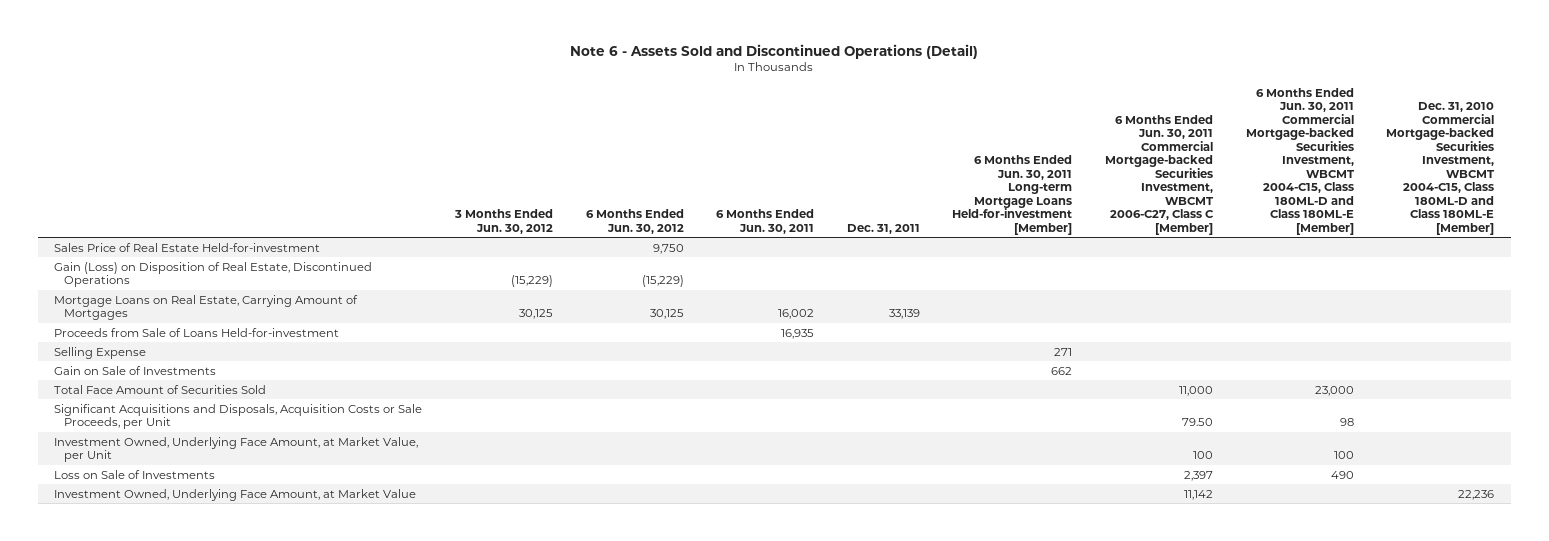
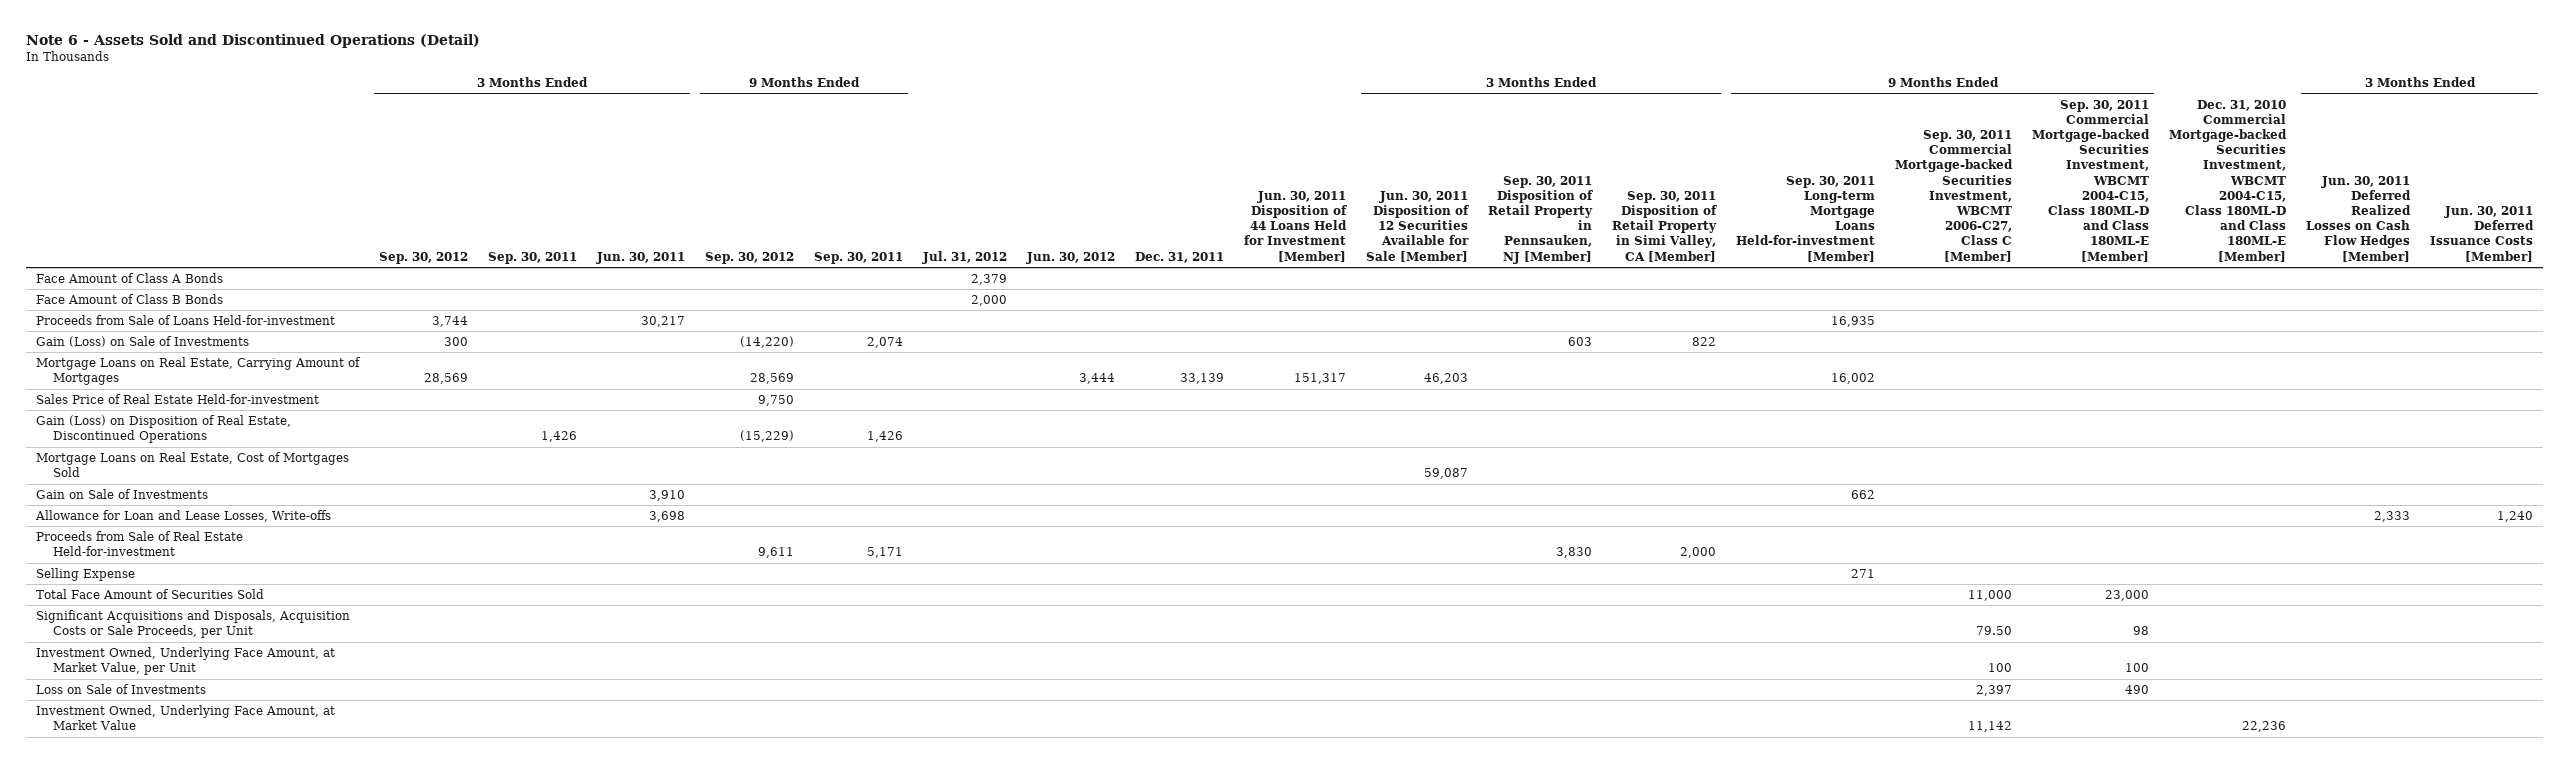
- | 3 Months Ended Jun. 30, 2012 | 6 Months Ended Jun. 30, 2012 | 6 Months Ended Jun. 30, 2011 | Dec. 31, 2011 | 6 Months Ended Jun. 30, 2011 Long-term Mortgage Loans Held-for-investment [Member] | 6 Months Ended Jun. 30, 2011 Commercial Mortgage-backed Securities Investment, WBCMT 2006-C27, Class C [Member] | 6 Months Ended Jun. 30, 2011 Commercial Mortgage-backed Securities Investment, WBCMT 2004-C15, Class 180ML-D and Class 180ML-E [Member] | Dec. 31, 2010 Commercial Mortgage-backed Securities Investment, WBCMT 2004-C15, Class 180ML-D and Class 180ML-E [Member]
+ | 3 Months Ended Sep. 30, 2012 | 3 Months Ended Sep. 30, 2011 | 3 Months Ended Jun. 30, 2011 | 9 Months Ended Sep. 30, 2012 | 9 Months Ended Sep. 30, 2011 | Jul. 31, 2012 | Jun. 30, 2012 | Dec. 31, 2011 | Jun. 30, 2011 Disposition of 44 Loans Held for Investment [Member] | 3 Months Ended Jun. 30, 2011 Disposition of 12 Securities Available for Sale [Member] | 3 Months Ended Sep. 30, 2011 Disposition of Retail Property in Pennsauken, NJ [Member] | 3 Months Ended Sep. 30, 2011 Disposition of Retail Property in Simi Valley, CA [Member] | 9 Months Ended Sep. 30, 2011 Long-term Mortgage Loans Held-for-investment [Member] | 9 Months Ended Sep. 30, 2011 Commercial Mortgage-backed Securities Investment, WBCMT 2006-C27, Class C [Member] | 9 Months Ended Sep. 30, 2011 Commercial Mortgage-backed Securities Investment, WBCMT 2004-C15, Class 180ML-D and Class 180ML-E [Member] | Dec. 31, 2010 Commercial Mortgage-backed Securities Investment, WBCMT 2004-C15, Class 180ML-D and Class 180ML-E [Member] | 3 Months Ended Jun. 30, 2011 Deferred Realized Losses on Cash Flow Hedges [Member] | 3 Months Ended Jun. 30, 2011 Deferred Issuance Costs [Member]
+ Face Amount of Class A Bonds | | | | | | 2,379 | | | | | | | | | | | |
+ Face Amount of Class B Bonds | | | | | | 2,000 | | | | | | | | | | | |
moved up: Proceeds from Sale of Loans Held-for-investment | 3,744 | | 30,217 | | | | | | | | | | 16,935 | | | | |
+ Gain (Loss) on Sale of Investments | 300 | | | (14,220) | 2,074 | | | | | | 603 | 822 | | | | | |
moved up: Mortgage Loans on Real Estate, Carrying Amount of Mortgages | 28,569 | | | 28,569 | | | 3,444 | 33,139 | 151,317 | 46,203 | | | 16,002 | | | | |
+ Mortgage Loans on Real Estate, Cost of Mortgages Sold | | | | | | | | | | 59,087 | | | | | | | |
+ Allowance for Loan and Lease Losses, Write-offs | | | 3,698 | | | | | | | | | | | | | | 2,333 | 1,240
+ Proceeds from Sale of Real Estate Held-for-investment | | | | 9,611 | 5,171 | | | | | | 3,830 | 2,000 | | | | | |
moved down: Selling Expense | | | | | | | | | | | | | 271 | | | | |

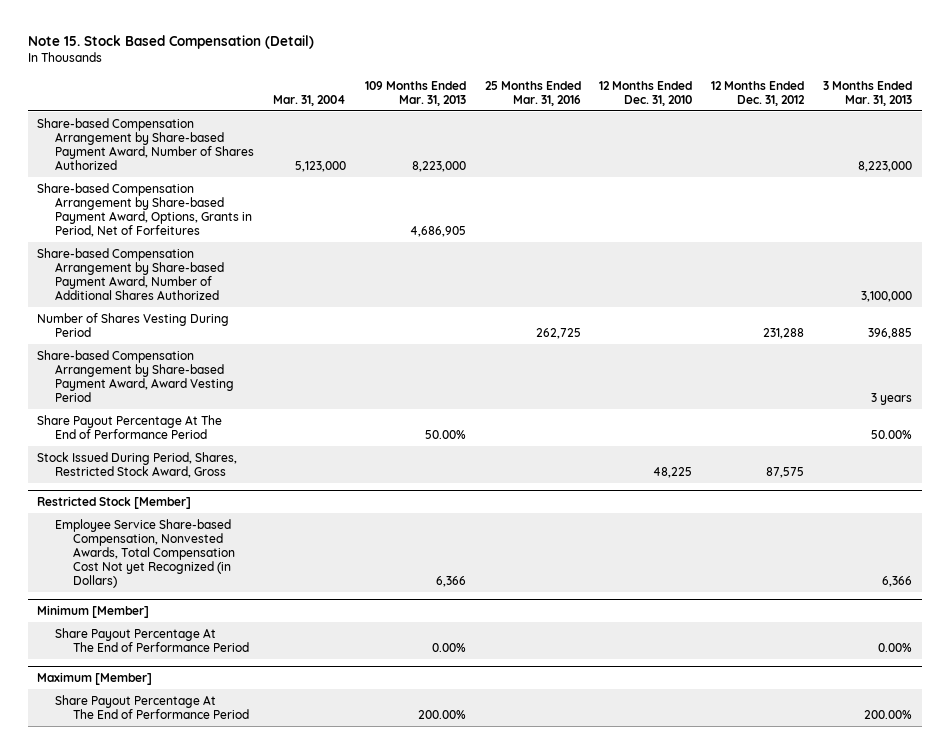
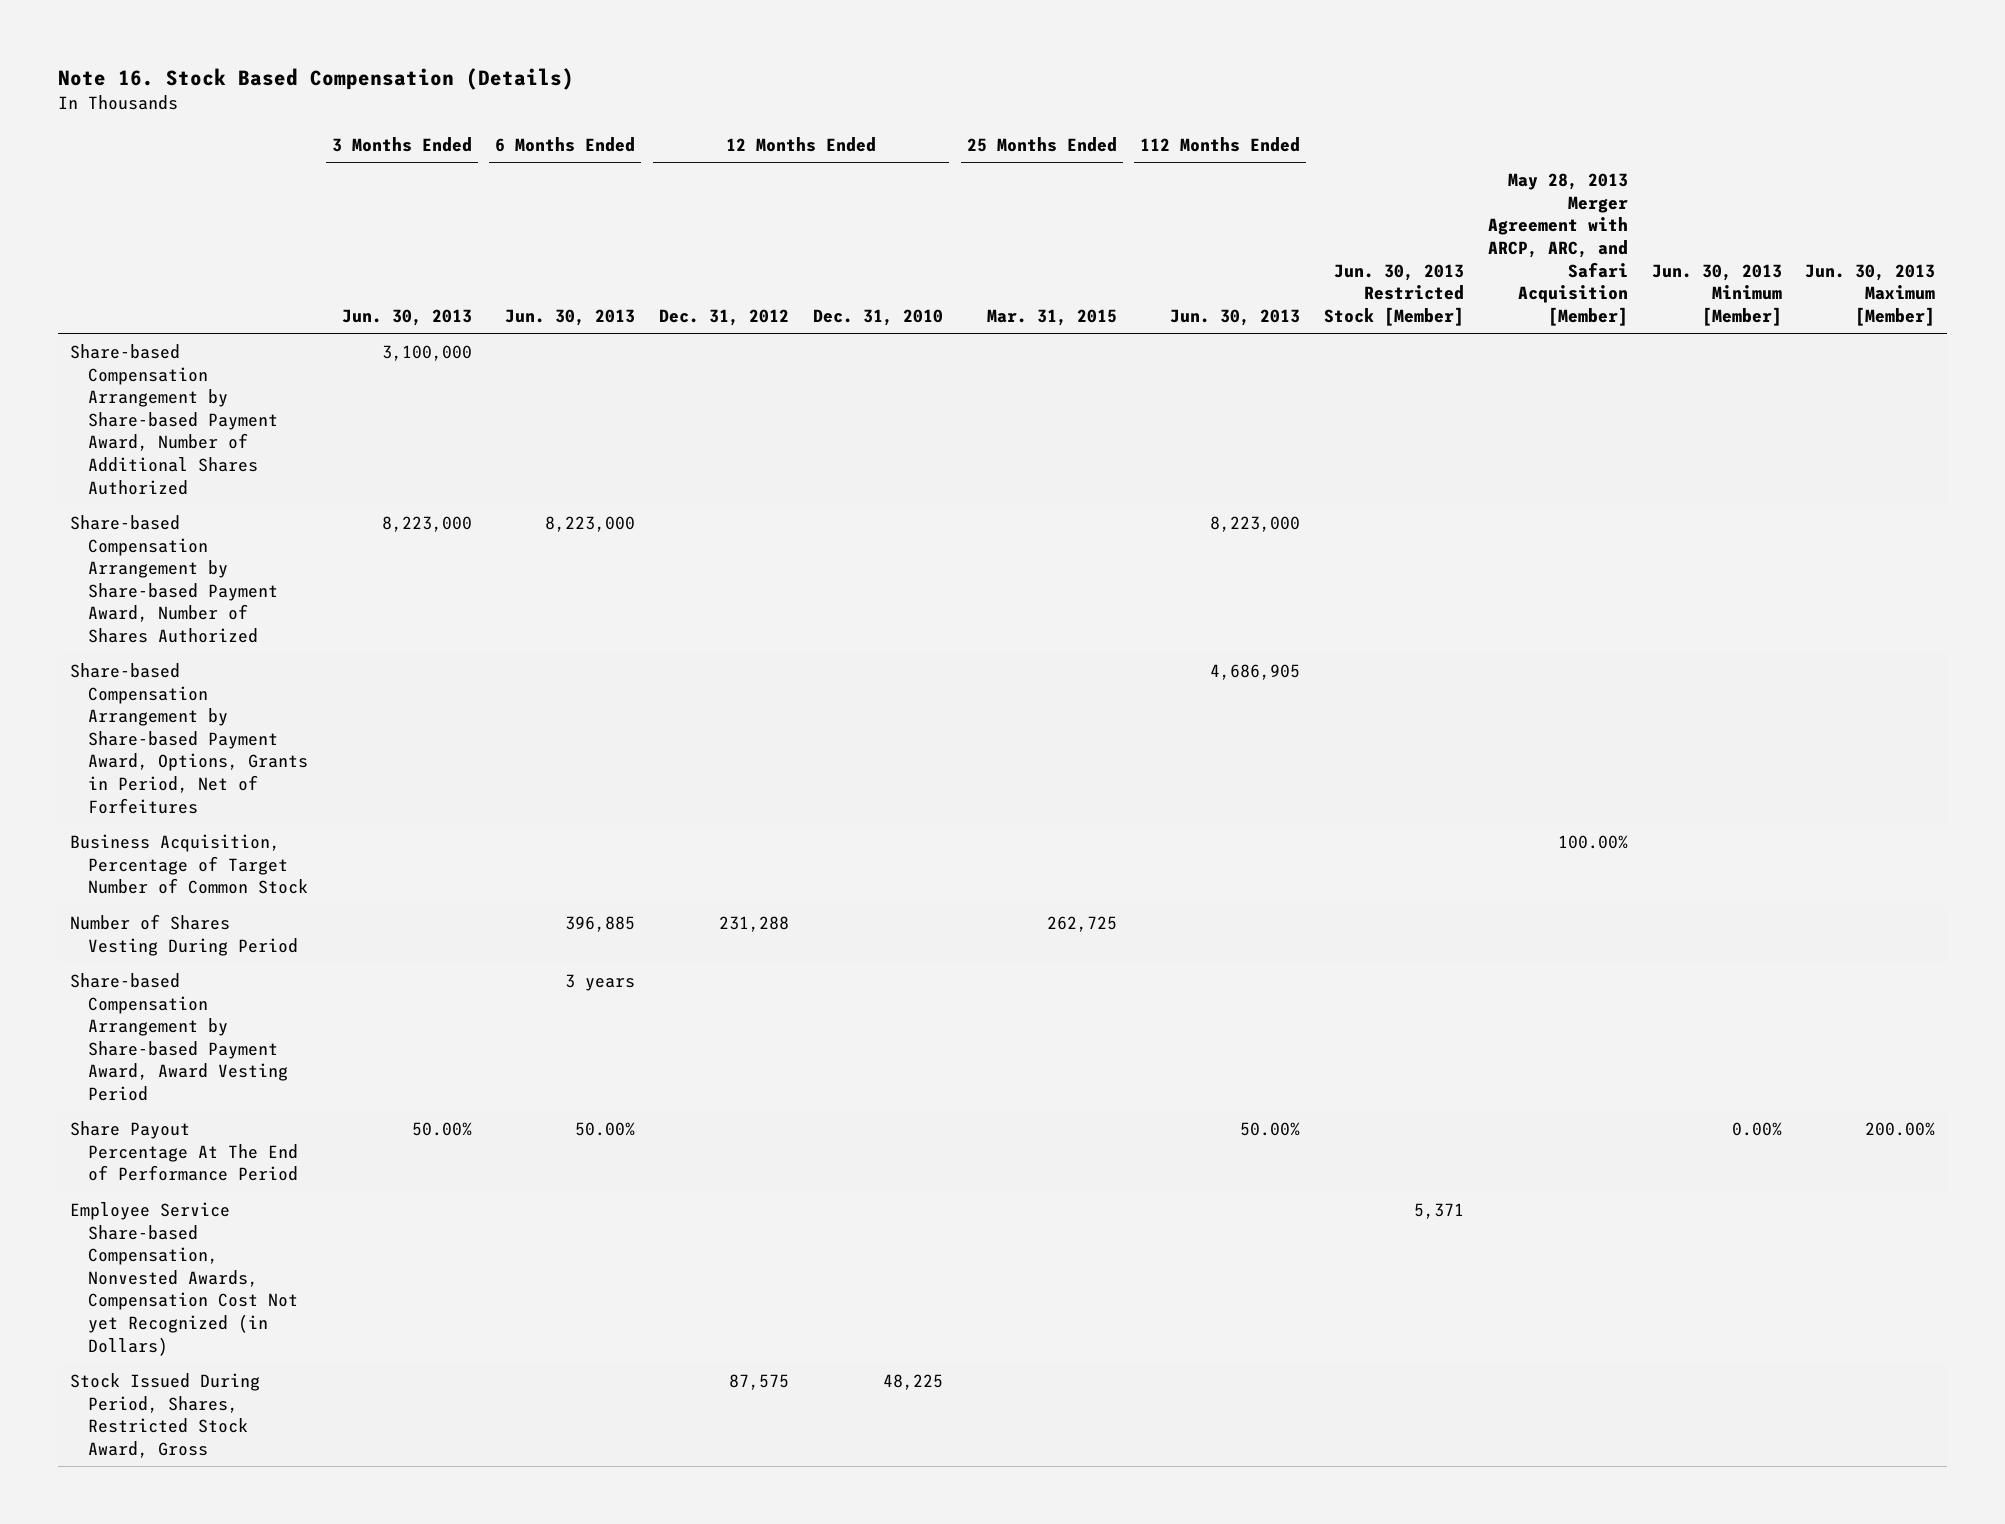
- Note 15. Stock Based Compensation (Detail)
+ Note 16. Stock Based Compensation (Details)
- | Mar. 31, 2004 | 109 Months Ended Mar. 31, 2013 | 25 Months Ended Mar. 31, 2016 | 12 Months Ended Dec. 31, 2010 | 12 Months Ended Dec. 31, 2012 | 3 Months Ended Mar. 31, 2013
+ | 3 Months Ended Jun. 30, 2013 | 6 Months Ended Jun. 30, 2013 | 12 Months Ended Dec. 31, 2012 | 12 Months Ended Dec. 31, 2010 | 25 Months Ended Mar. 31, 2015 | 112 Months Ended Jun. 30, 2013 | Jun. 30, 2013 Restricted Stock [Member] | May 28, 2013 Merger Agreement with ARCP, ARC, and Safari Acquisition [Member] | Jun. 30, 2013 Minimum [Member] | Jun. 30, 2013 Maximum [Member]
moved up: Share-based Compensation Arrangement by Share-based Payment Award, Number of Additional Shares Authorized | 3,100,000 | | | | | | | | |
+ Business Acquisition, Percentage of Target Number of Common Stock | | | | | | | | 100.00% | |
+ Employee Service Share-based Compensation, Nonvested Awards, Compensation Cost Not yet Recognized (in Dollars) | | | | | | | 5,371 | | |
- Restricted Stock [Member]
- Employee Service Share-based Compensation, Nonvested Awards, Total Compensation Cost Not yet Recognized (in Dollars) | | 6,366 | | | | 6,366
- Minimum [Member]
- Share Payout Percentage At The End of Performance Period | | 0.00% | | | | 0.00%
- Maximum [Member]
- Share Payout Percentage At The End of Performance Period | | 200.00% | | | | 200.00%

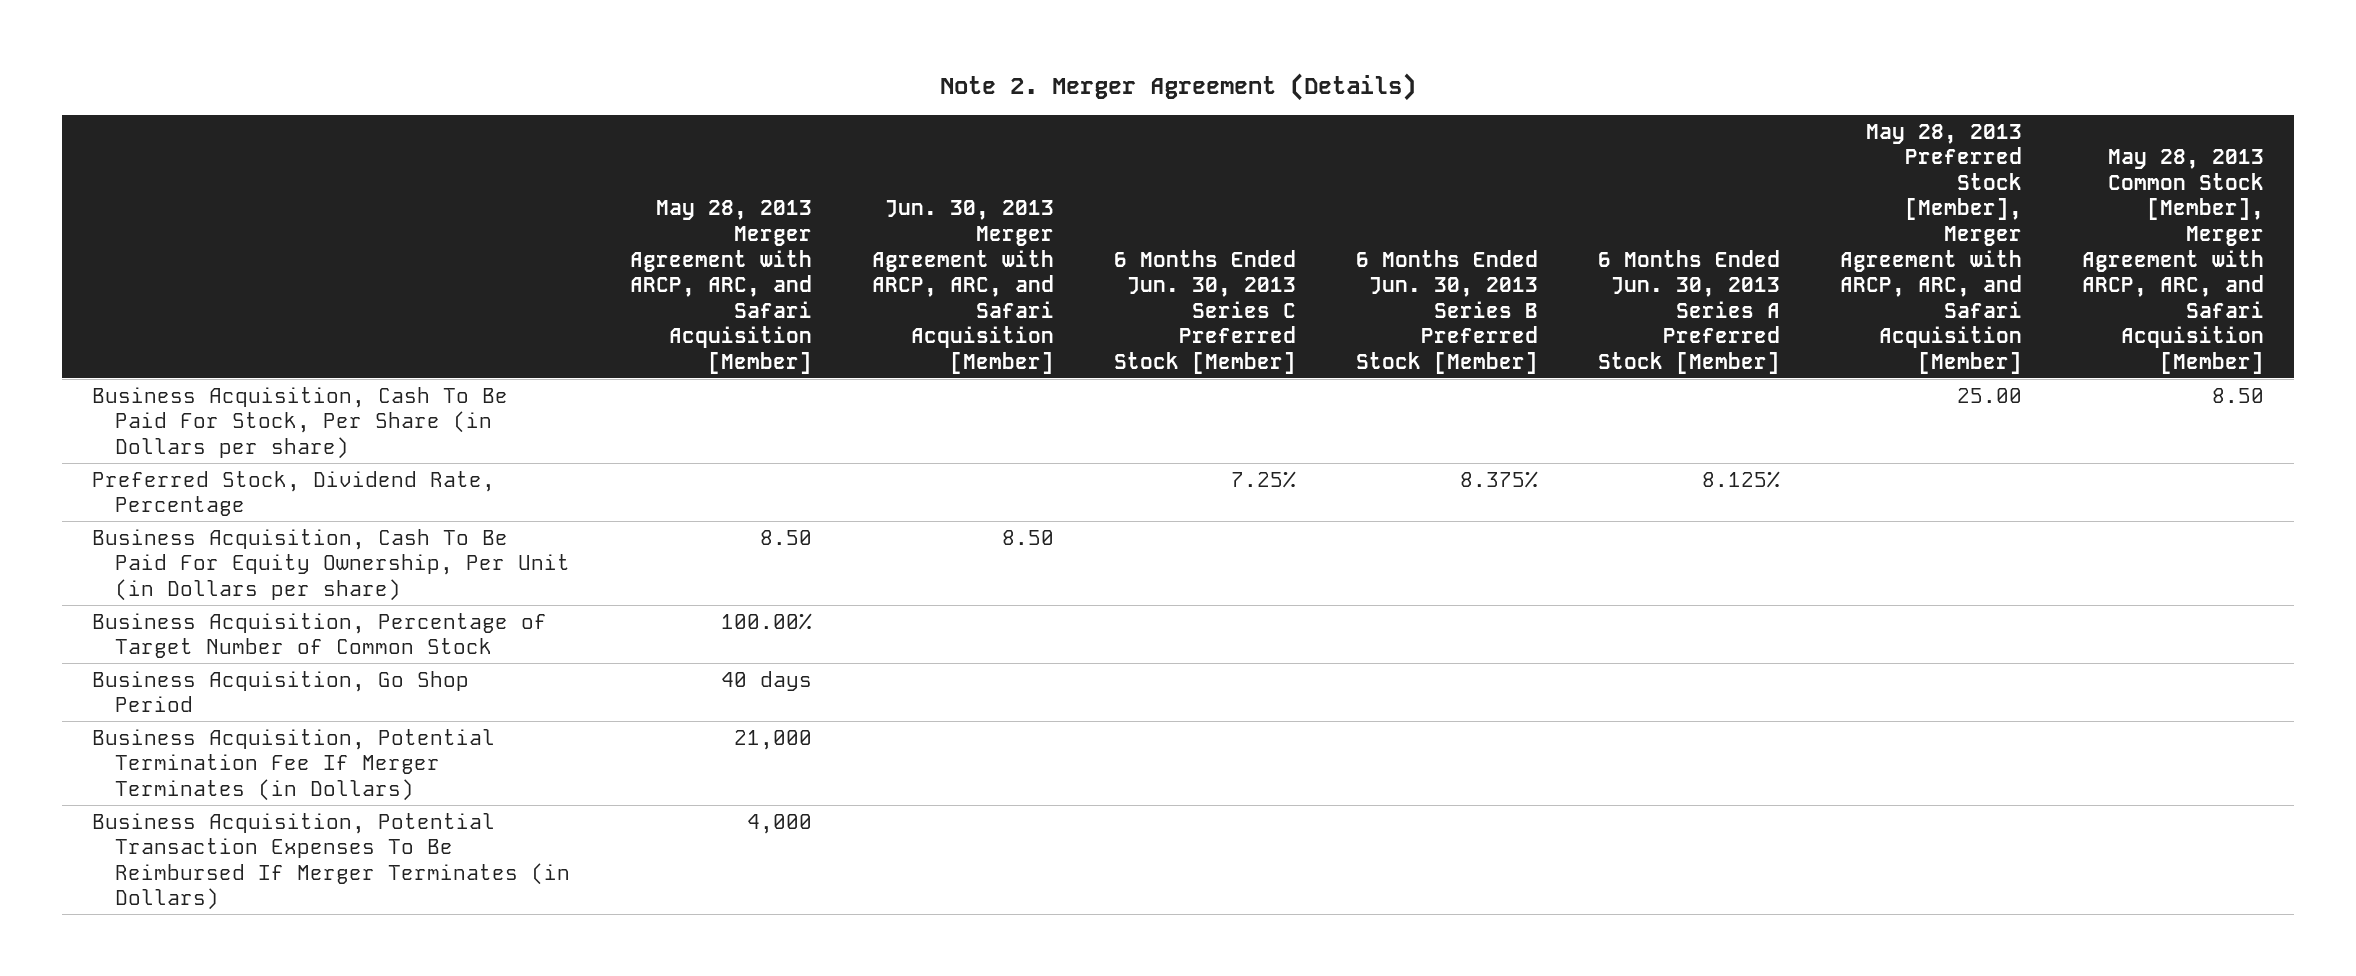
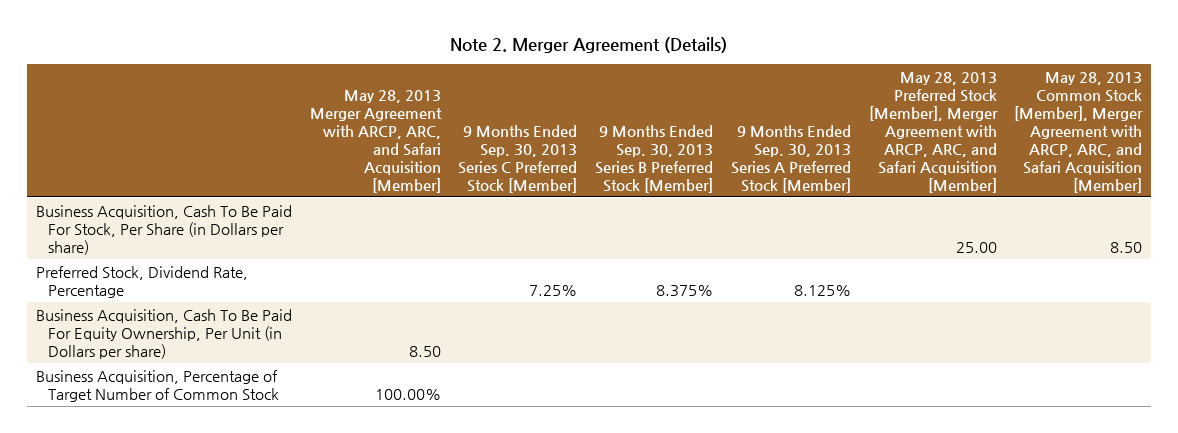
- | May 28, 2013 Merger Agreement with ARCP, ARC, and Safari Acquisition [Member] | Jun. 30, 2013 Merger Agreement with ARCP, ARC, and Safari Acquisition [Member] | 6 Months Ended Jun. 30, 2013 Series C Preferred Stock [Member] | 6 Months Ended Jun. 30, 2013 Series B Preferred Stock [Member] | 6 Months Ended Jun. 30, 2013 Series A Preferred Stock [Member] | May 28, 2013 Preferred Stock [Member], Merger Agreement with ARCP, ARC, and Safari Acquisition [Member] | May 28, 2013 Common Stock [Member], Merger Agreement with ARCP, ARC, and Safari Acquisition [Member]
+ | May 28, 2013 Merger Agreement with ARCP, ARC, and Safari Acquisition [Member] | 9 Months Ended Sep. 30, 2013 Series C Preferred Stock [Member] | 9 Months Ended Sep. 30, 2013 Series B Preferred Stock [Member] | 9 Months Ended Sep. 30, 2013 Series A Preferred Stock [Member] | May 28, 2013 Preferred Stock [Member], Merger Agreement with ARCP, ARC, and Safari Acquisition [Member] | May 28, 2013 Common Stock [Member], Merger Agreement with ARCP, ARC, and Safari Acquisition [Member]
- Business Acquisition, Go Shop Period | 40 days | | | | | |
- Business Acquisition, Potential Termination Fee If Merger Terminates (in Dollars) | 21,000 | | | | | |
- Business Acquisition, Potential Transaction Expenses To Be Reimbursed If Merger Terminates (in Dollars) | 4,000 | | | | | |

